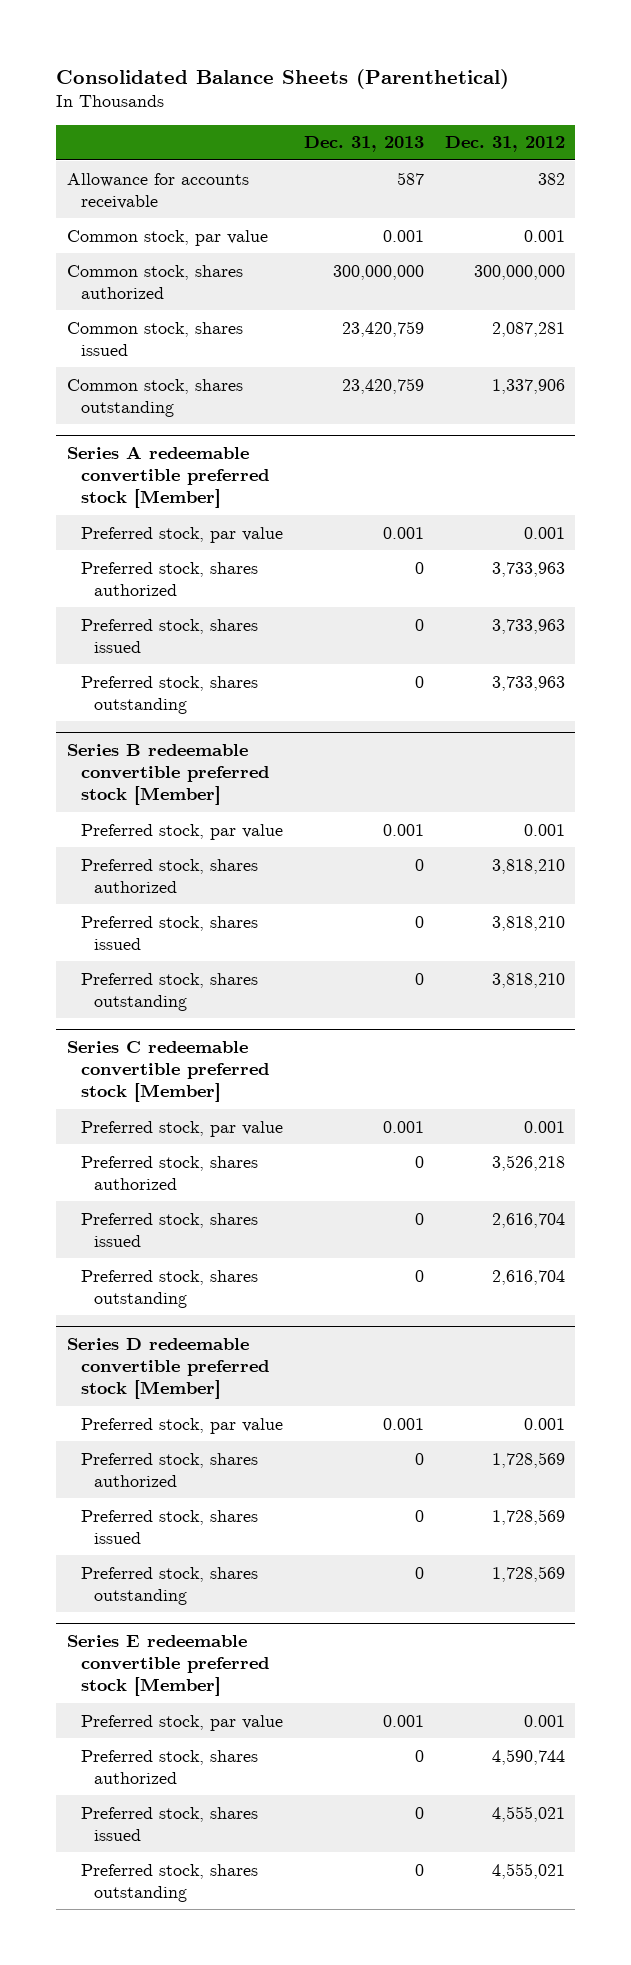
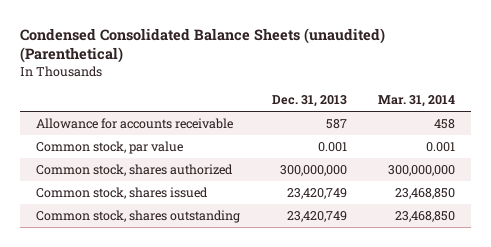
- Consolidated Balance Sheets (Parenthetical)
+ Condensed Consolidated Balance Sheets (unaudited) (Parenthetical)
- | Dec. 31, 2013 | Dec. 31, 2012
+ | Dec. 31, 2013 | Mar. 31, 2014
- Common stock, shares issued | 23,420,759 | 2,087,281
- Common stock, shares outstanding | 23,420,759 | 1,337,906
- Series A redeemable convertible preferred stock [Member]
- Preferred stock, par value | 0.001 | 0.001
- Preferred stock, shares authorized | 0 | 3,733,963
- Preferred stock, shares issued | 0 | 3,733,963
- Preferred stock, shares outstanding | 0 | 3,733,963
- Series B redeemable convertible preferred stock [Member]
- Preferred stock, par value | 0.001 | 0.001
- Preferred stock, shares authorized | 0 | 3,818,210
- Preferred stock, shares issued | 0 | 3,818,210
- Preferred stock, shares outstanding | 0 | 3,818,210
- Series C redeemable convertible preferred stock [Member]
- Preferred stock, par value | 0.001 | 0.001
- Preferred stock, shares authorized | 0 | 3,526,218
- Preferred stock, shares issued | 0 | 2,616,704
- Preferred stock, shares outstanding | 0 | 2,616,704
- Series D redeemable convertible preferred stock [Member]
- Preferred stock, par value | 0.001 | 0.001
- Preferred stock, shares authorized | 0 | 1,728,569
- Preferred stock, shares issued | 0 | 1,728,569
- Preferred stock, shares outstanding | 0 | 1,728,569
- Series E redeemable convertible preferred stock [Member]
- Preferred stock, par value | 0.001 | 0.001
- Preferred stock, shares authorized | 0 | 4,590,744
- Preferred stock, shares issued | 0 | 4,555,021
- Preferred stock, shares outstanding | 0 | 4,555,021
+ Common stock, shares issued | 23,420,749 | 23,468,850
+ Common stock, shares outstanding | 23,420,749 | 23,468,850

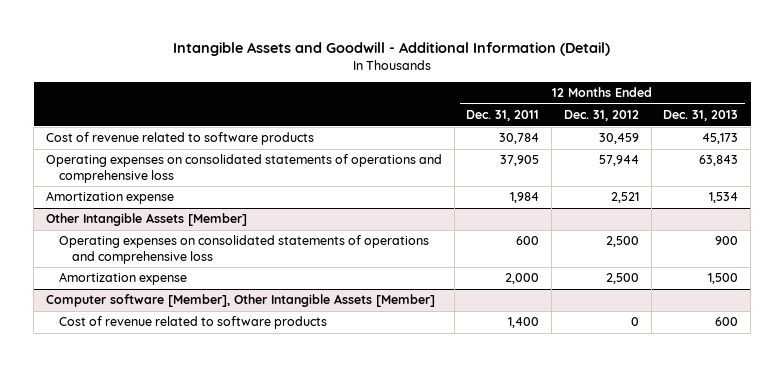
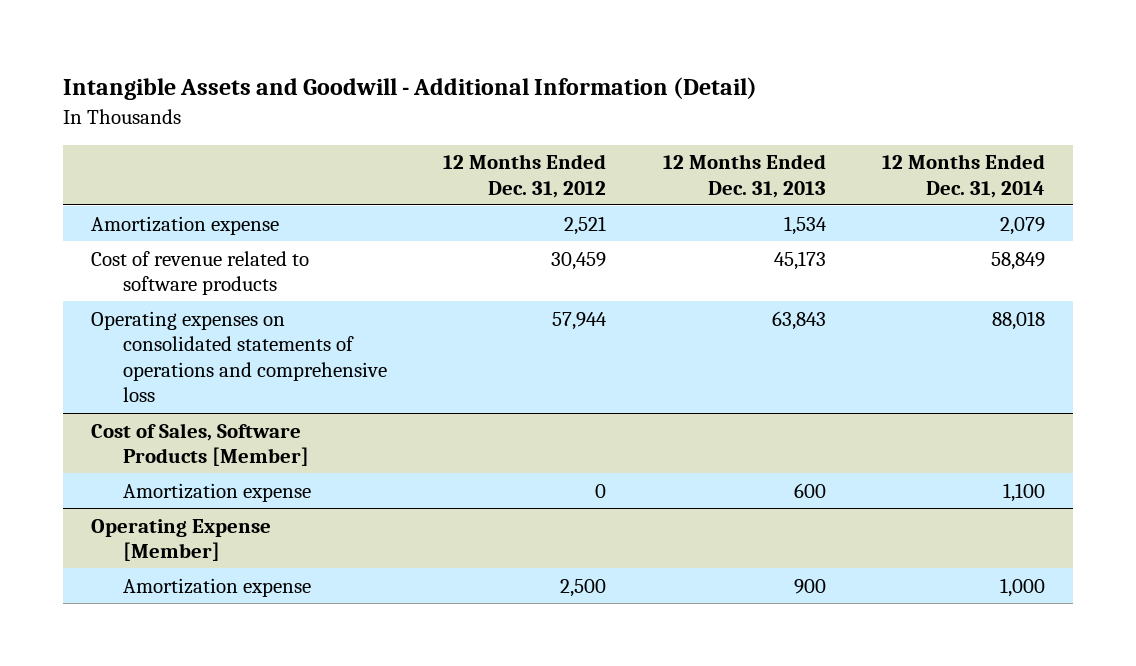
- | 12 Months Ended Dec. 31, 2011 | 12 Months Ended Dec. 31, 2012 | 12 Months Ended Dec. 31, 2013
+ | 12 Months Ended Dec. 31, 2012 | 12 Months Ended Dec. 31, 2013 | 12 Months Ended Dec. 31, 2014
moved up: Amortization expense | 2,521 | 1,534 | 2,079
- Other Intangible Assets [Member]
- Operating expenses on consolidated statements of operations and comprehensive loss | 600 | 2,500 | 900
- Amortization expense | 2,000 | 2,500 | 1,500
- Computer software [Member], Other Intangible Assets [Member]
- Cost of revenue related to software products | 1,400 | 0 | 600
+ Cost of Sales, Software Products [Member]
+ Amortization expense | 0 | 600 | 1,100
+ Operating Expense [Member]
+ Amortization expense | 2,500 | 900 | 1,000

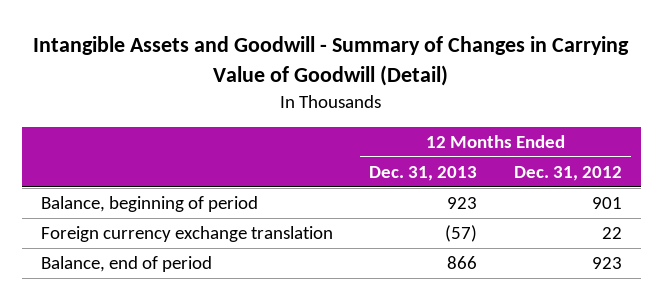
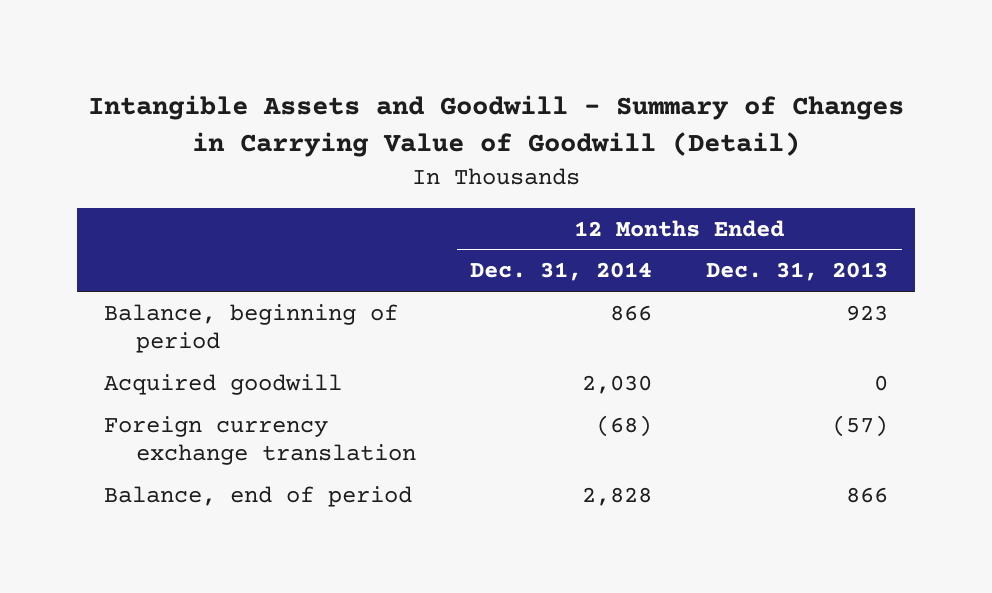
- | 12 Months Ended Dec. 31, 2013 | 12 Months Ended Dec. 31, 2012
+ | 12 Months Ended Dec. 31, 2014 | 12 Months Ended Dec. 31, 2013
+ Acquired goodwill | 2,030 | 0

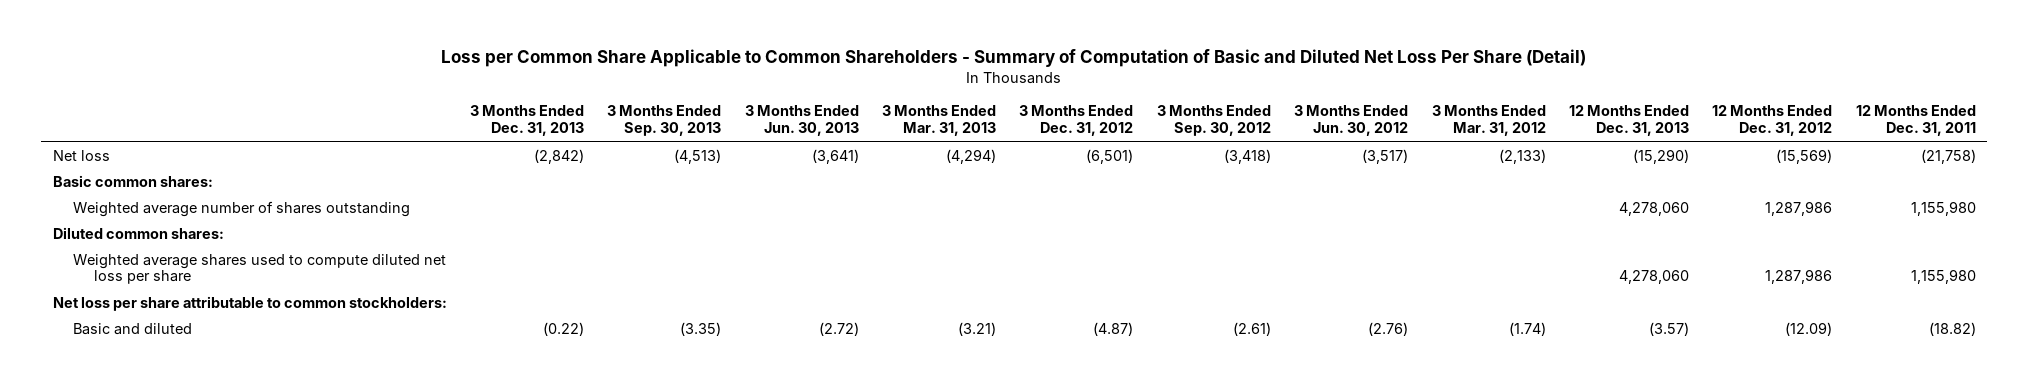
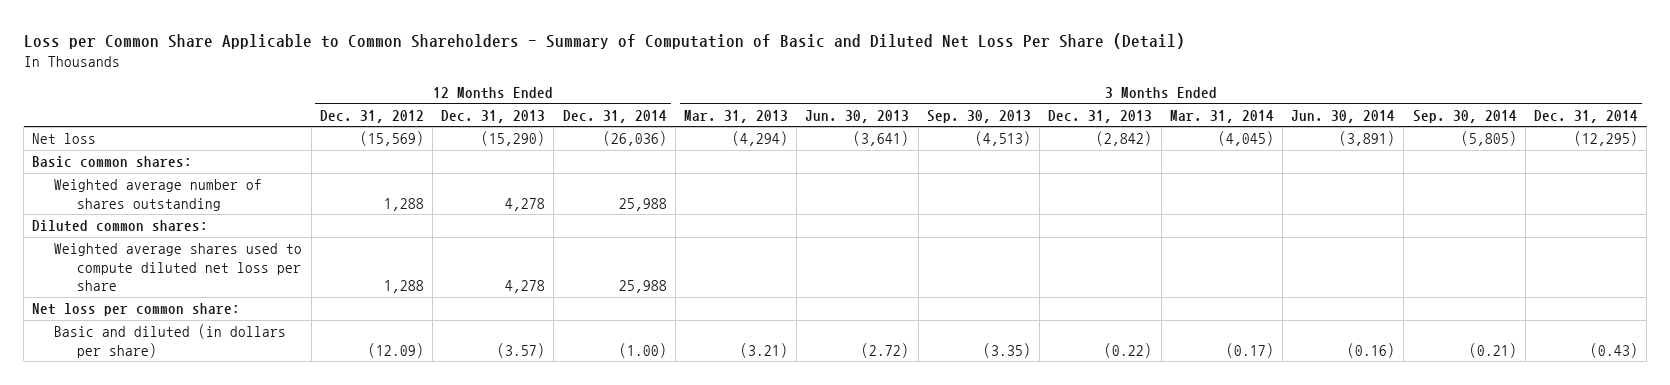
- | 3 Months Ended Dec. 31, 2013 | 3 Months Ended Sep. 30, 2013 | 3 Months Ended Jun. 30, 2013 | 3 Months Ended Mar. 31, 2013 | 3 Months Ended Dec. 31, 2012 | 3 Months Ended Sep. 30, 2012 | 3 Months Ended Jun. 30, 2012 | 3 Months Ended Mar. 31, 2012 | 12 Months Ended Dec. 31, 2013 | 12 Months Ended Dec. 31, 2012 | 12 Months Ended Dec. 31, 2011
+ | 12 Months Ended Dec. 31, 2012 | 12 Months Ended Dec. 31, 2013 | 12 Months Ended Dec. 31, 2014 | 3 Months Ended Mar. 31, 2013 | 3 Months Ended Jun. 30, 2013 | 3 Months Ended Sep. 30, 2013 | 3 Months Ended Dec. 31, 2013 | 3 Months Ended Mar. 31, 2014 | 3 Months Ended Jun. 30, 2014 | 3 Months Ended Sep. 30, 2014 | 3 Months Ended Dec. 31, 2014
- Weighted average number of shares outstanding | | | | | | | | | 4,278,060 | 1,287,986 | 1,155,980
+ Weighted average number of shares outstanding | 1,288 | 4,278 | 25,988 | | | | | | | |
- Weighted average shares used to compute diluted net loss per share | | | | | | | | | 4,278,060 | 1,287,986 | 1,155,980
- Net loss per share attributable to common stockholders:
- Basic and diluted | (0.22) | (3.35) | (2.72) | (3.21) | (4.87) | (2.61) | (2.76) | (1.74) | (3.57) | (12.09) | (18.82)
+ Weighted average shares used to compute diluted net loss per share | 1,288 | 4,278 | 25,988 | | | | | | | |
+ Net loss per common share:
+ Basic and diluted (in dollars per share) | (12.09) | (3.57) | (1.00) | (3.21) | (2.72) | (3.35) | (0.22) | (0.17) | (0.16) | (0.21) | (0.43)

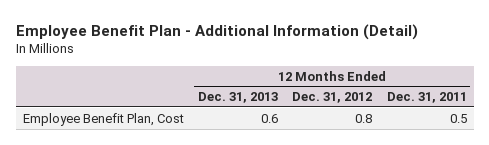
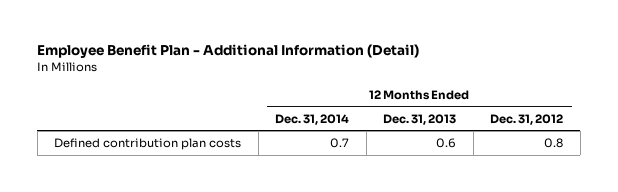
- | 12 Months Ended Dec. 31, 2013 | 12 Months Ended Dec. 31, 2012 | 12 Months Ended Dec. 31, 2011
+ | 12 Months Ended Dec. 31, 2014 | 12 Months Ended Dec. 31, 2013 | 12 Months Ended Dec. 31, 2012
- Employee Benefit Plan, Cost | 0.6 | 0.8 | 0.5
+ Defined contribution plan costs | 0.7 | 0.6 | 0.8

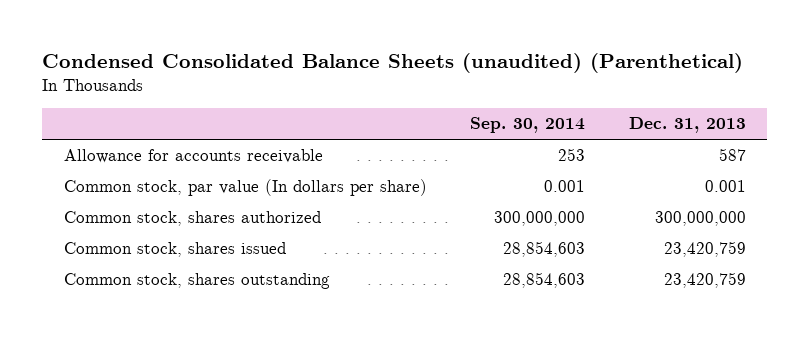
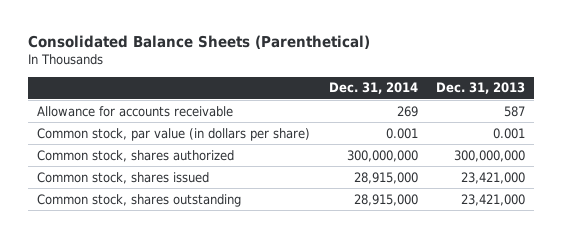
- Condensed Consolidated Balance Sheets (unaudited) (Parenthetical)
+ Consolidated Balance Sheets (Parenthetical)
- | Sep. 30, 2014 | Dec. 31, 2013
+ | Dec. 31, 2014 | Dec. 31, 2013
- Common stock, par value (In dollars per share) | 0.001 | 0.001
+ Common stock, par value (in dollars per share) | 0.001 | 0.001
- Common stock, shares issued | 28,854,603 | 23,420,759
- Common stock, shares outstanding | 28,854,603 | 23,420,759
+ Common stock, shares issued | 28,915,000 | 23,421,000
+ Common stock, shares outstanding | 28,915,000 | 23,421,000

